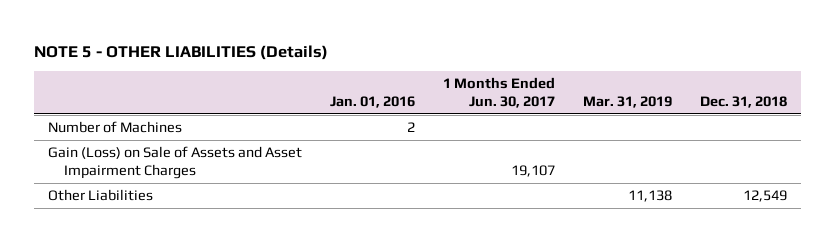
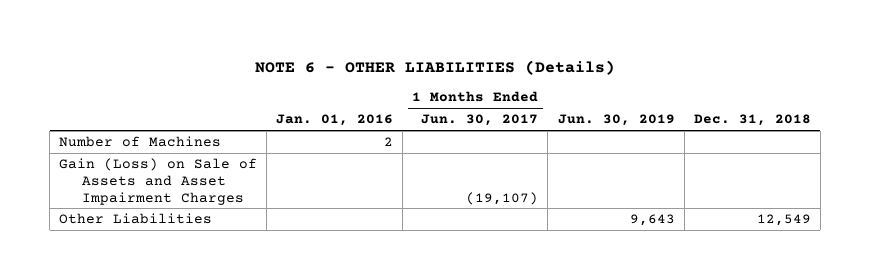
- NOTE 5 - OTHER LIABILITIES (Details)
+ NOTE 6 - OTHER LIABILITIES (Details)
- | Jan. 01, 2016 | 1 Months Ended Jun. 30, 2017 | Mar. 31, 2019 | Dec. 31, 2018
+ | Jan. 01, 2016 | 1 Months Ended Jun. 30, 2017 | Jun. 30, 2019 | Dec. 31, 2018
- Gain (Loss) on Sale of Assets and Asset Impairment Charges | | 19,107 | |
+ Gain (Loss) on Sale of Assets and Asset Impairment Charges | | (19,107) | |

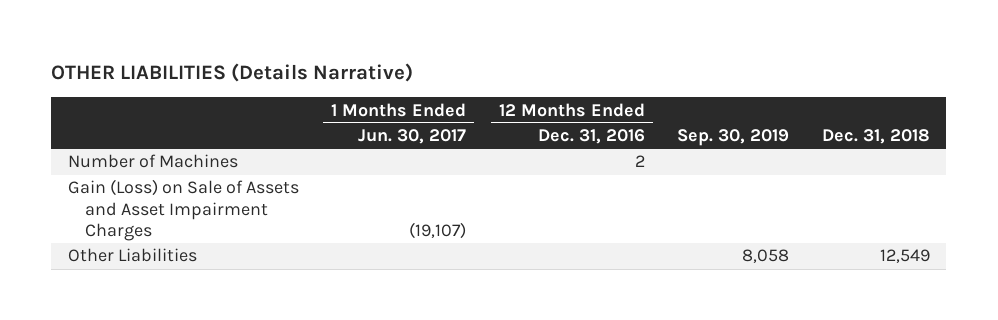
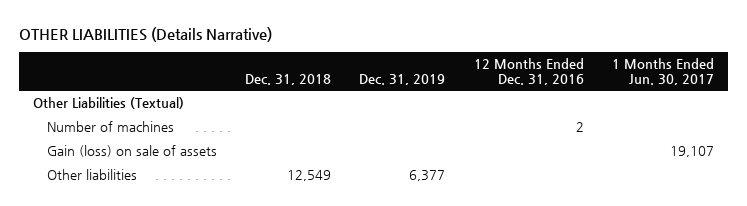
- | 1 Months Ended Jun. 30, 2017 | 12 Months Ended Dec. 31, 2016 | Sep. 30, 2019 | Dec. 31, 2018
+ | Dec. 31, 2018 | Dec. 31, 2019 | 12 Months Ended Dec. 31, 2016 | 1 Months Ended Jun. 30, 2017
- Number of Machines | | 2 | |
- Gain (Loss) on Sale of Assets and Asset Impairment Charges | (19,107) | | |
- Other Liabilities | | | 8,058 | 12,549
+ Other Liabilities (Textual)
+ Number of machines | | | 2 |
+ Gain (loss) on sale of assets | | | | 19,107
+ Other liabilities | 12,549 | 6,377 | |

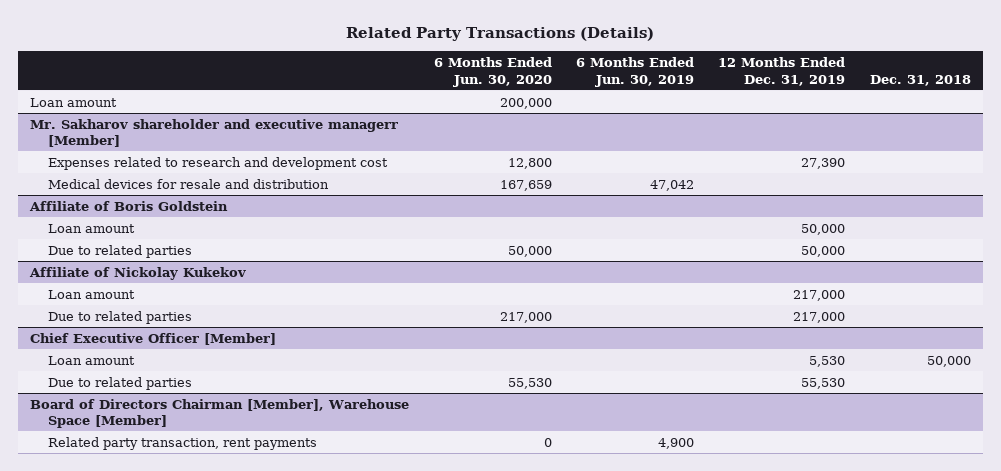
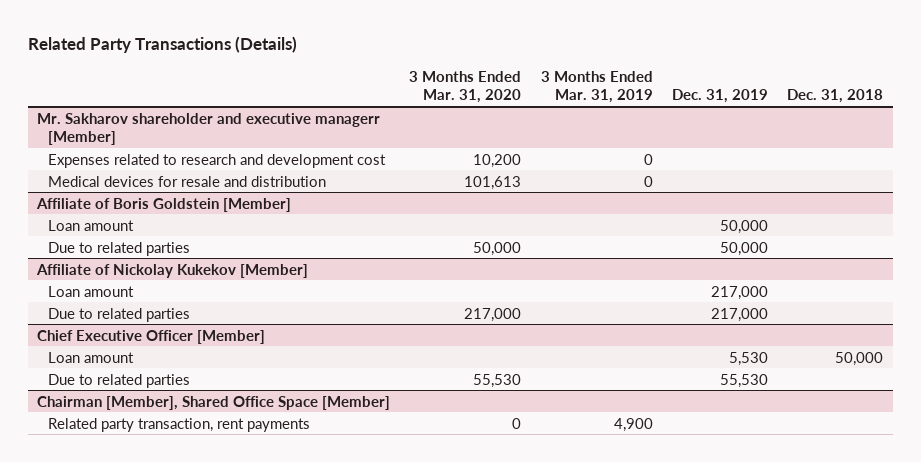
- | 6 Months Ended Jun. 30, 2020 | 6 Months Ended Jun. 30, 2019 | 12 Months Ended Dec. 31, 2019 | Dec. 31, 2018
+ | 3 Months Ended Mar. 31, 2020 | 3 Months Ended Mar. 31, 2019 | Dec. 31, 2019 | Dec. 31, 2018
- Loan amount | 200,000 | | |
- Affiliate of Boris Goldstein
+ Affiliate of Boris Goldstein [Member]
- Affiliate of Nickolay Kukekov
+ Affiliate of Nickolay Kukekov [Member]
- Board of Directors Chairman [Member], Warehouse Space [Member]
- Related party transaction, rent payments | 0 | 4,900 | |
+ Chairman [Member], Shared Office Space [Member]
+ Related party transaction, rent payments | 0 | 4,900 | |

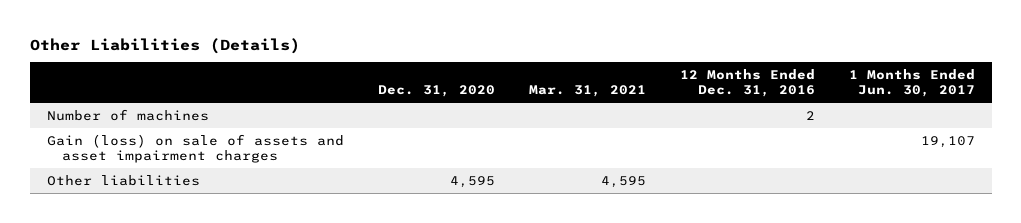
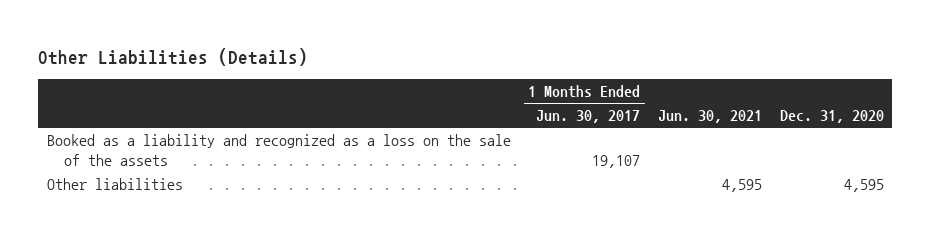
- | Dec. 31, 2020 | Mar. 31, 2021 | 12 Months Ended Dec. 31, 2016 | 1 Months Ended Jun. 30, 2017
+ | 1 Months Ended Jun. 30, 2017 | Jun. 30, 2021 | Dec. 31, 2020
- Number of machines | | | 2 |
- Gain (loss) on sale of assets and asset impairment charges | | | | 19,107
+ Booked as a liability and recognized as a loss on the sale of the assets | 19,107 | |

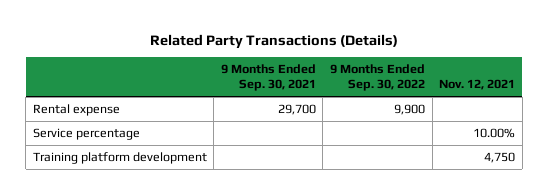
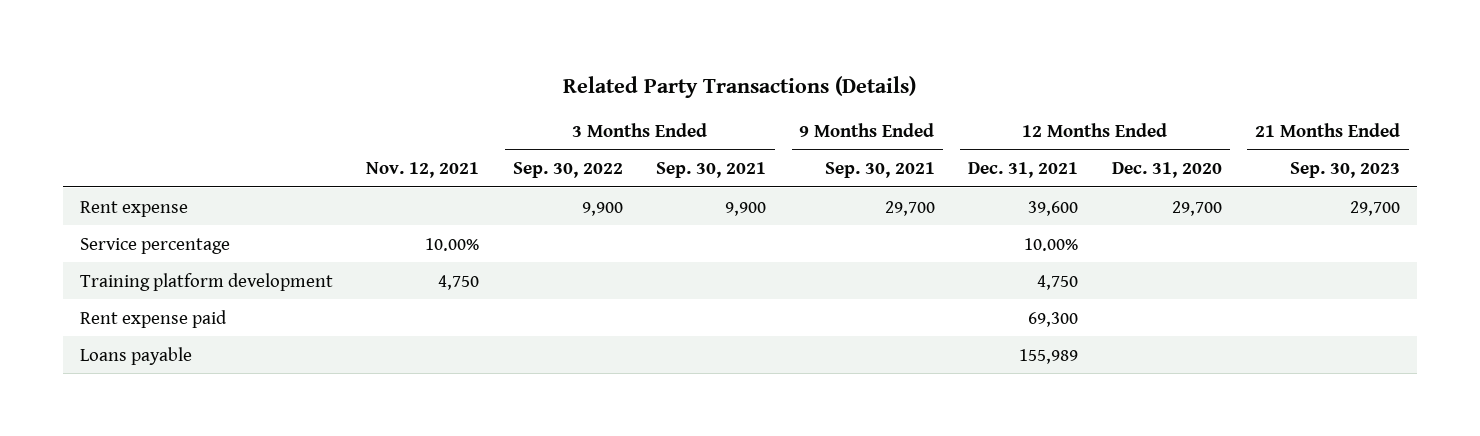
- | 9 Months Ended Sep. 30, 2021 | 9 Months Ended Sep. 30, 2022 | Nov. 12, 2021
+ | Nov. 12, 2021 | 3 Months Ended Sep. 30, 2022 | 3 Months Ended Sep. 30, 2021 | 9 Months Ended Sep. 30, 2021 | 12 Months Ended Dec. 31, 2021 | 12 Months Ended Dec. 31, 2020 | 21 Months Ended Sep. 30, 2023
- Rental expense | 29,700 | 9,900 |
+ Rent expense | | 9,900 | 9,900 | 29,700 | 39,600 | 29,700 | 29,700
+ Rent expense paid | | | | | 69,300 | |
+ Loans payable | | | | | 155,989 | |

